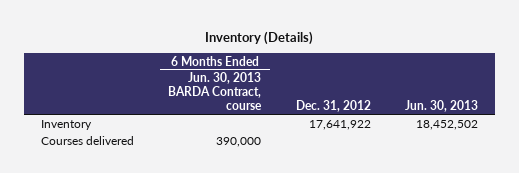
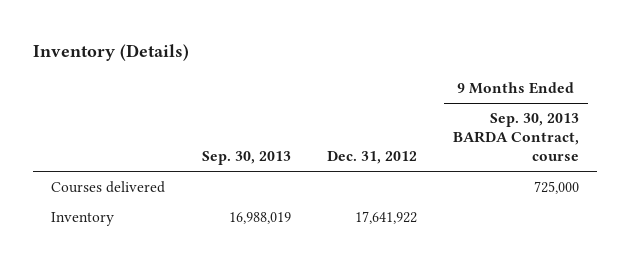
- | 6 Months Ended Jun. 30, 2013 BARDA Contract, course | Dec. 31, 2012 | Jun. 30, 2013
+ | Sep. 30, 2013 | Dec. 31, 2012 | 9 Months Ended Sep. 30, 2013 BARDA Contract, course
moved down: Inventory | 16,988,019 | 17,641,922 |

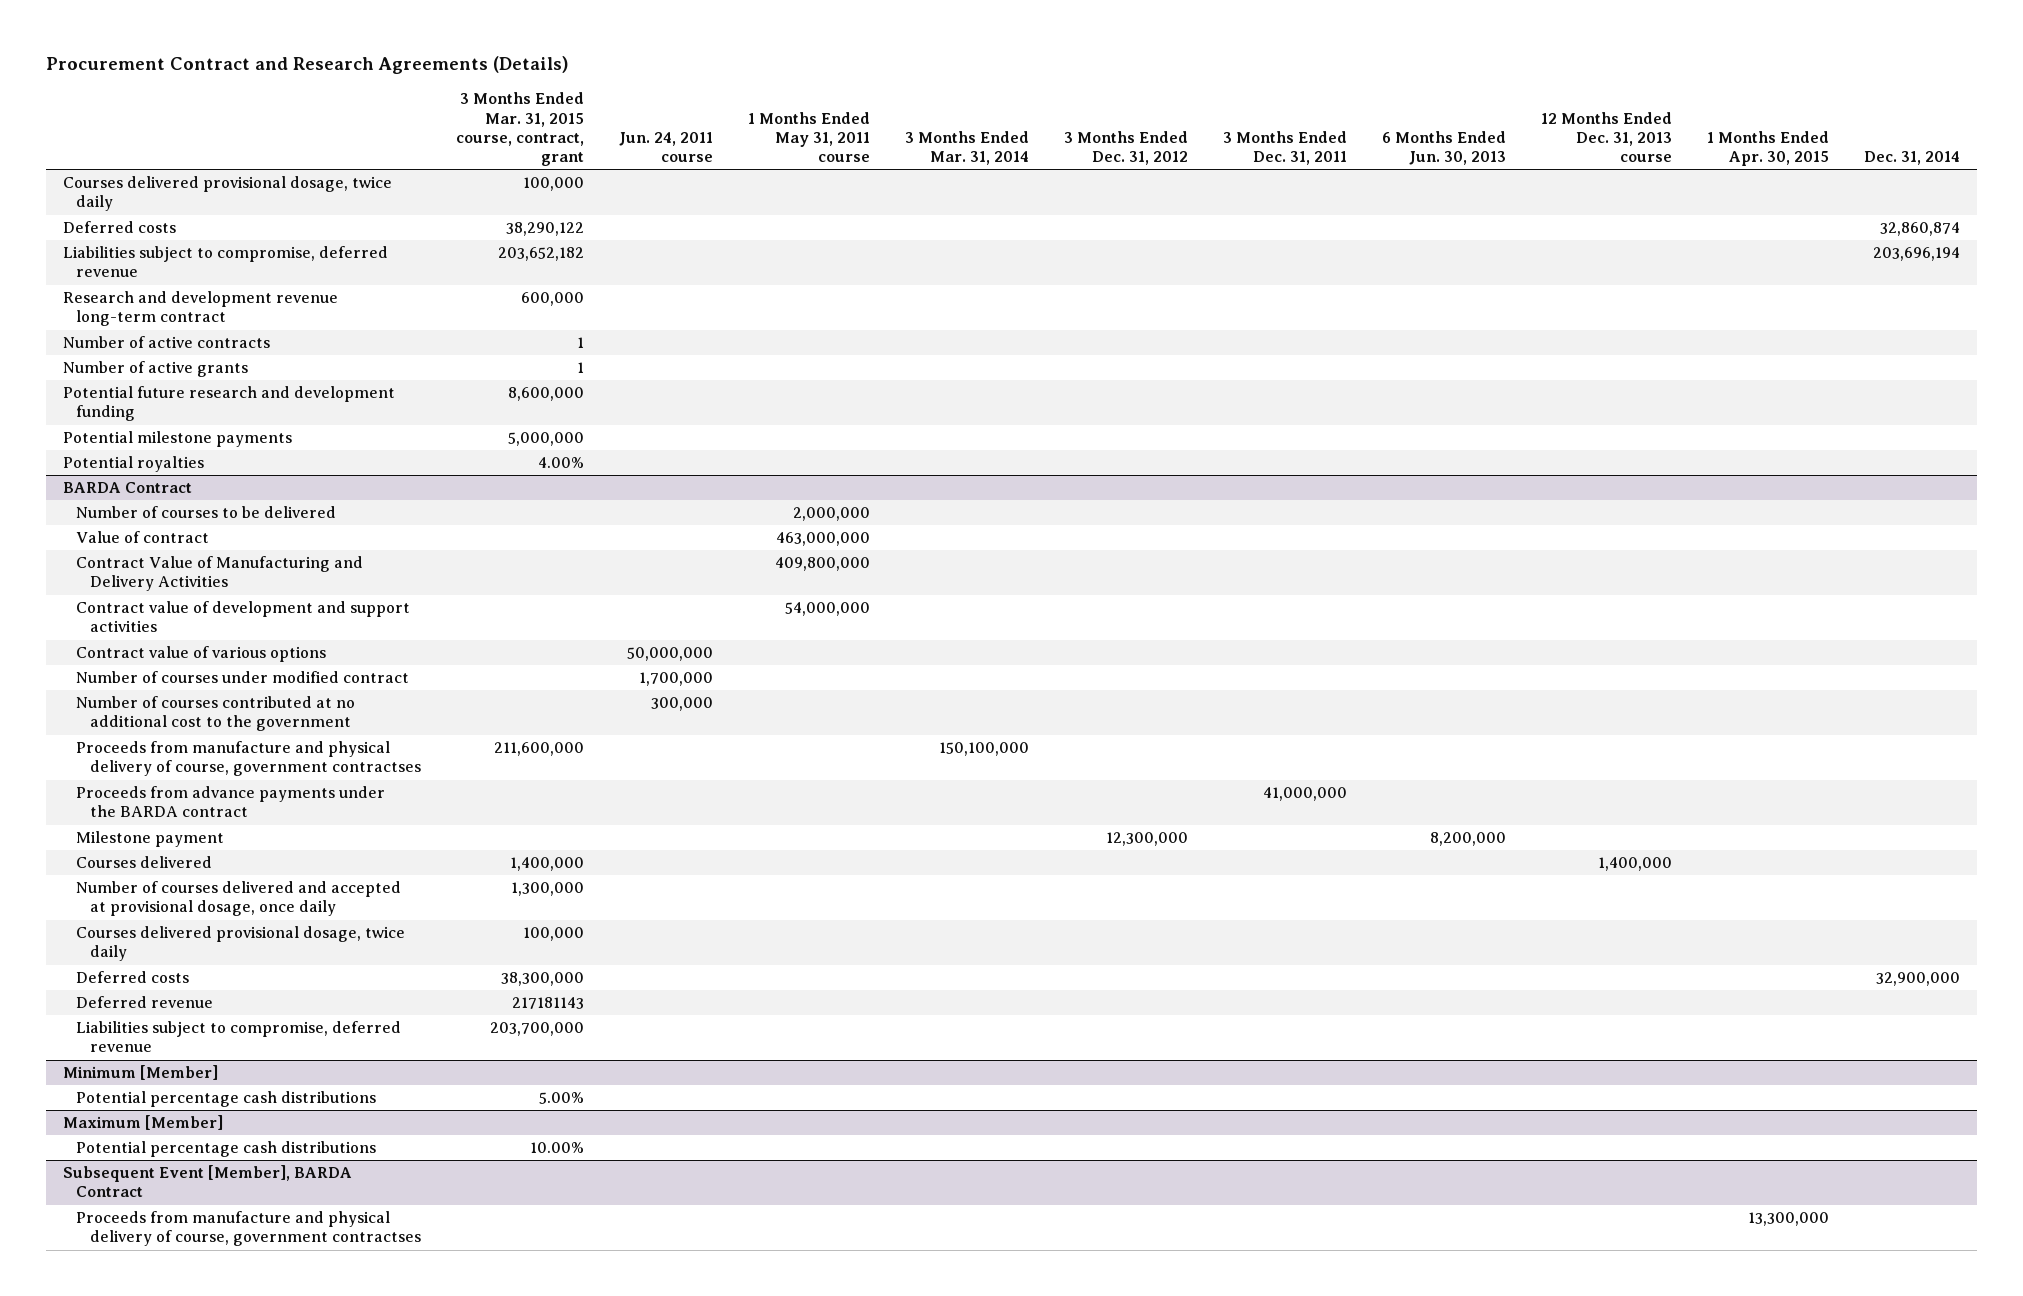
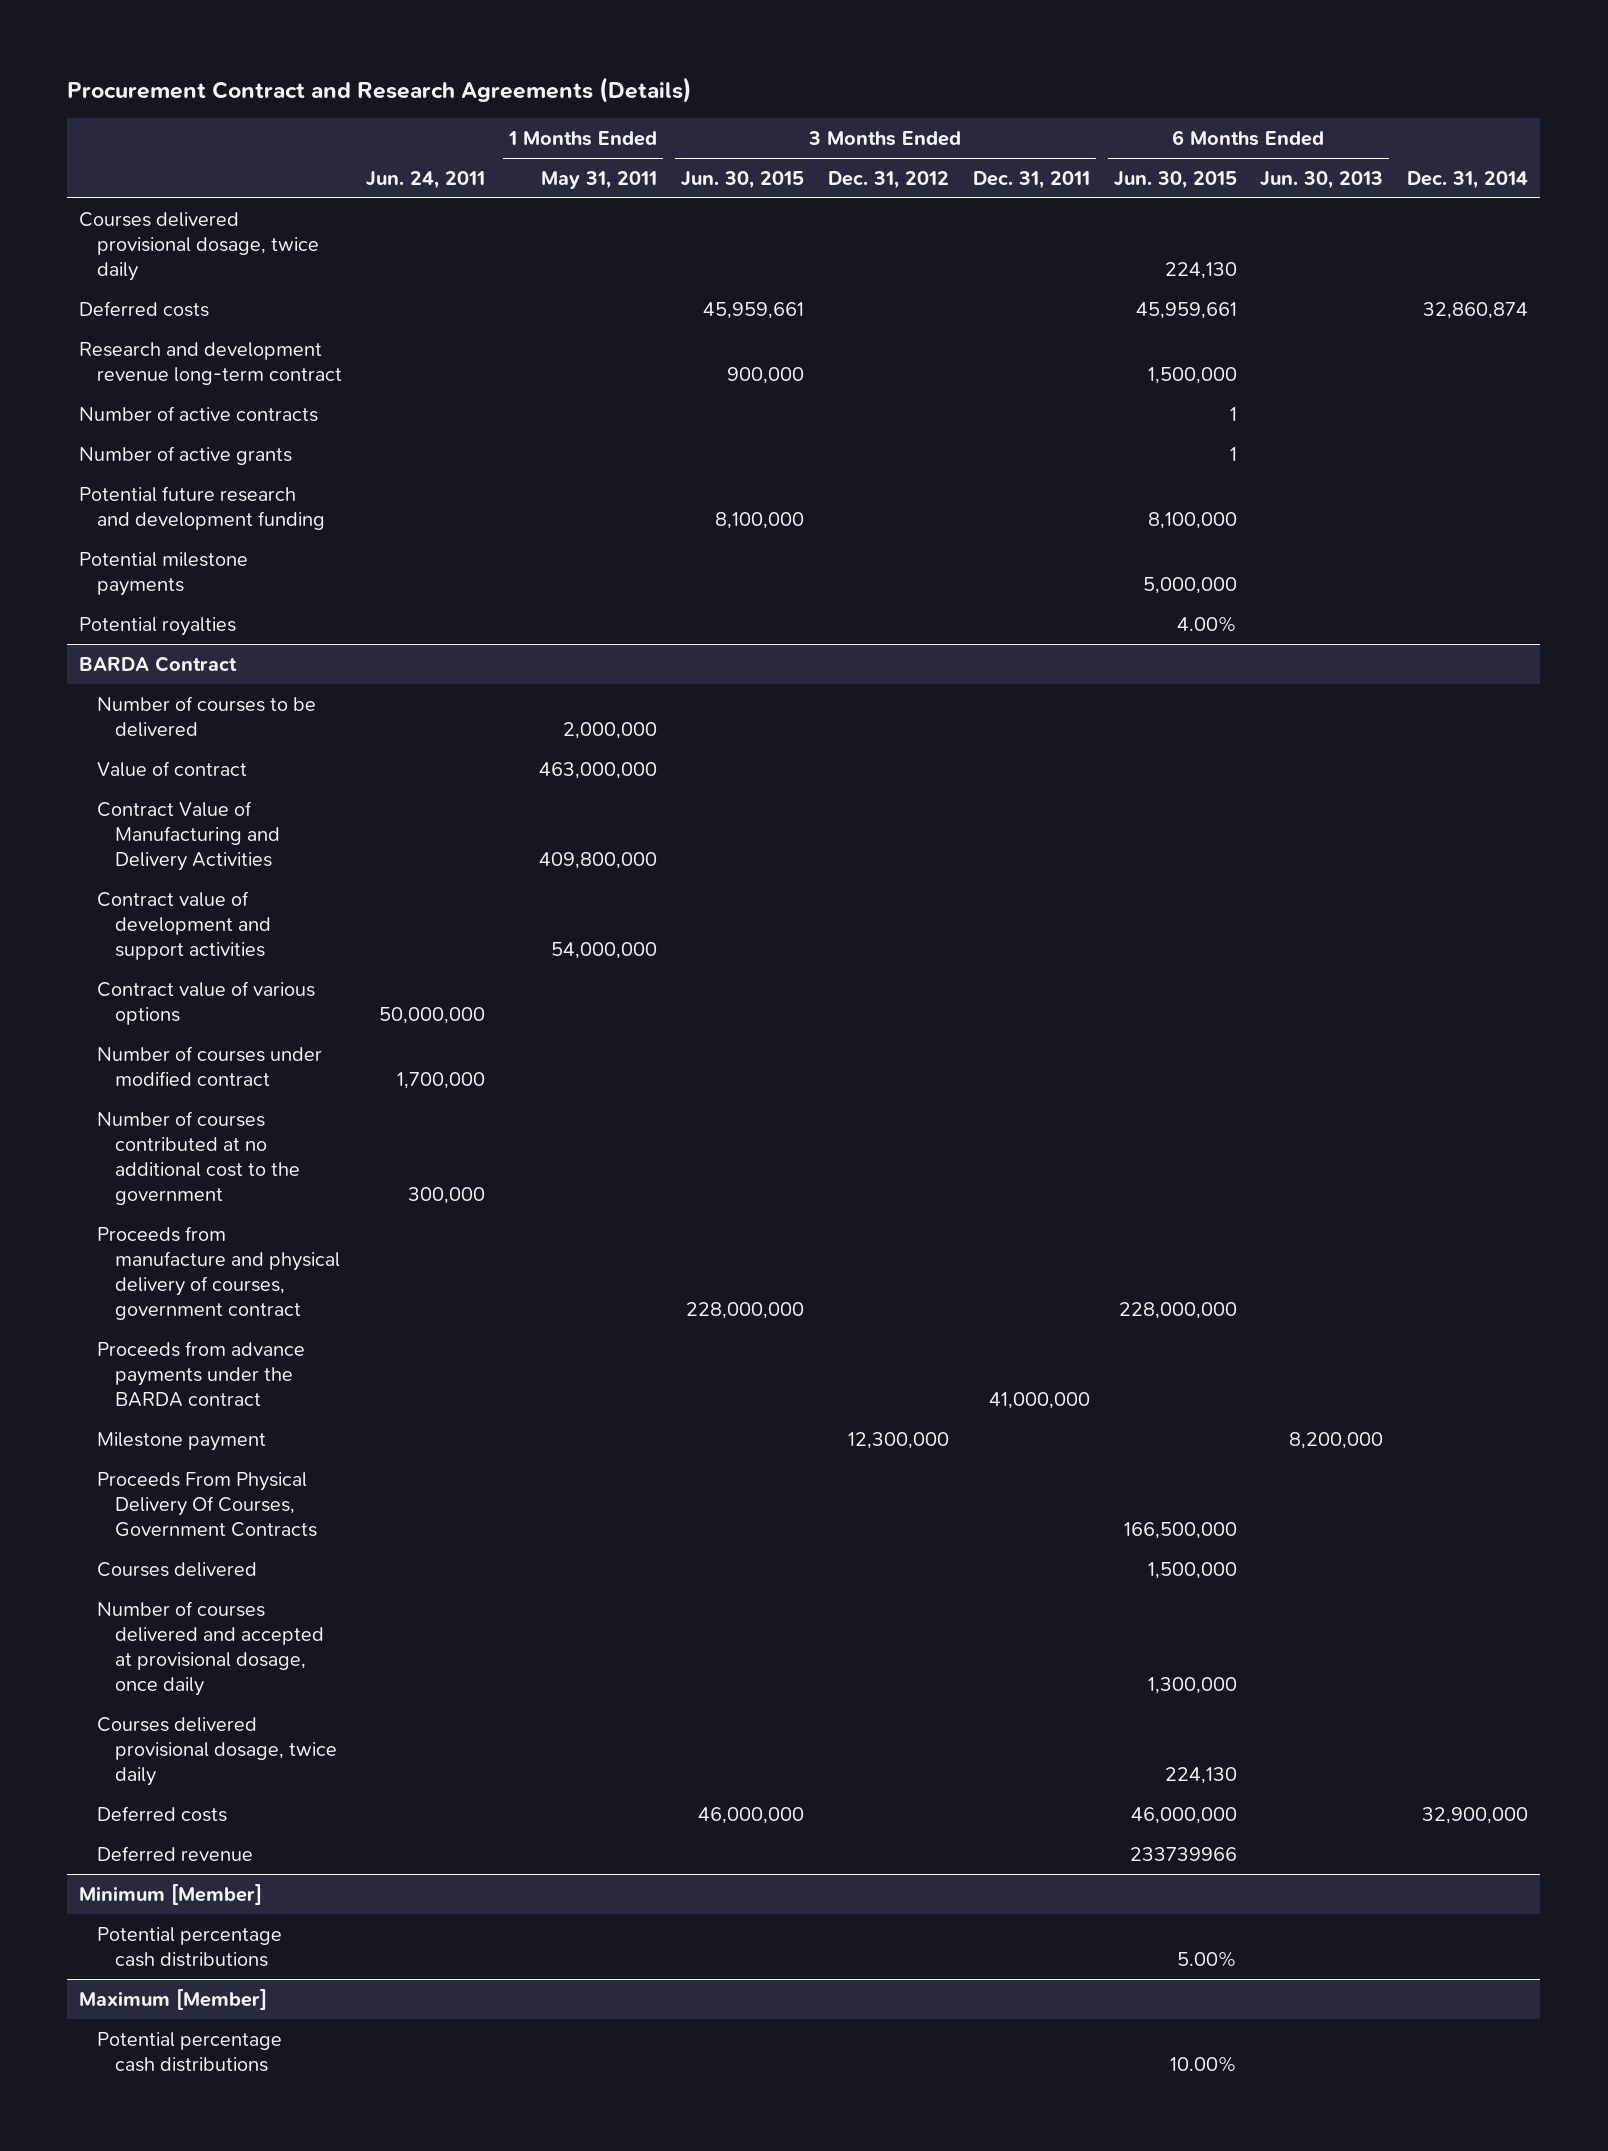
- | 3 Months Ended Mar. 31, 2015 course, contract, grant | Jun. 24, 2011 course | 1 Months Ended May 31, 2011 course | 3 Months Ended Mar. 31, 2014 | 3 Months Ended Dec. 31, 2012 | 3 Months Ended Dec. 31, 2011 | 6 Months Ended Jun. 30, 2013 | 12 Months Ended Dec. 31, 2013 course | 1 Months Ended Apr. 30, 2015 | Dec. 31, 2014
+ | Jun. 24, 2011 | 1 Months Ended May 31, 2011 | 3 Months Ended Jun. 30, 2015 | 3 Months Ended Dec. 31, 2012 | 3 Months Ended Dec. 31, 2011 | 6 Months Ended Jun. 30, 2015 | 6 Months Ended Jun. 30, 2013 | Dec. 31, 2014
- Liabilities subject to compromise, deferred revenue | 203,652,182 | | | | | | | | | 203,696,194
@ BARDA Contract
- Proceeds from manufacture and physical delivery of course, government contractses | 211,600,000 | | | 150,100,000 | | | | | |
+ Proceeds from manufacture and physical delivery of courses, government contract | | | 228,000,000 | | | 228,000,000 | |
+ Proceeds From Physical Delivery Of Courses, Government Contracts | | | | | | 166,500,000 | |
- Liabilities subject to compromise, deferred revenue | 203,700,000 | | | | | | | | |
- Subsequent Event [Member], BARDA Contract
- Proceeds from manufacture and physical delivery of course, government contractses | | | | | | | | | 13,300,000 |

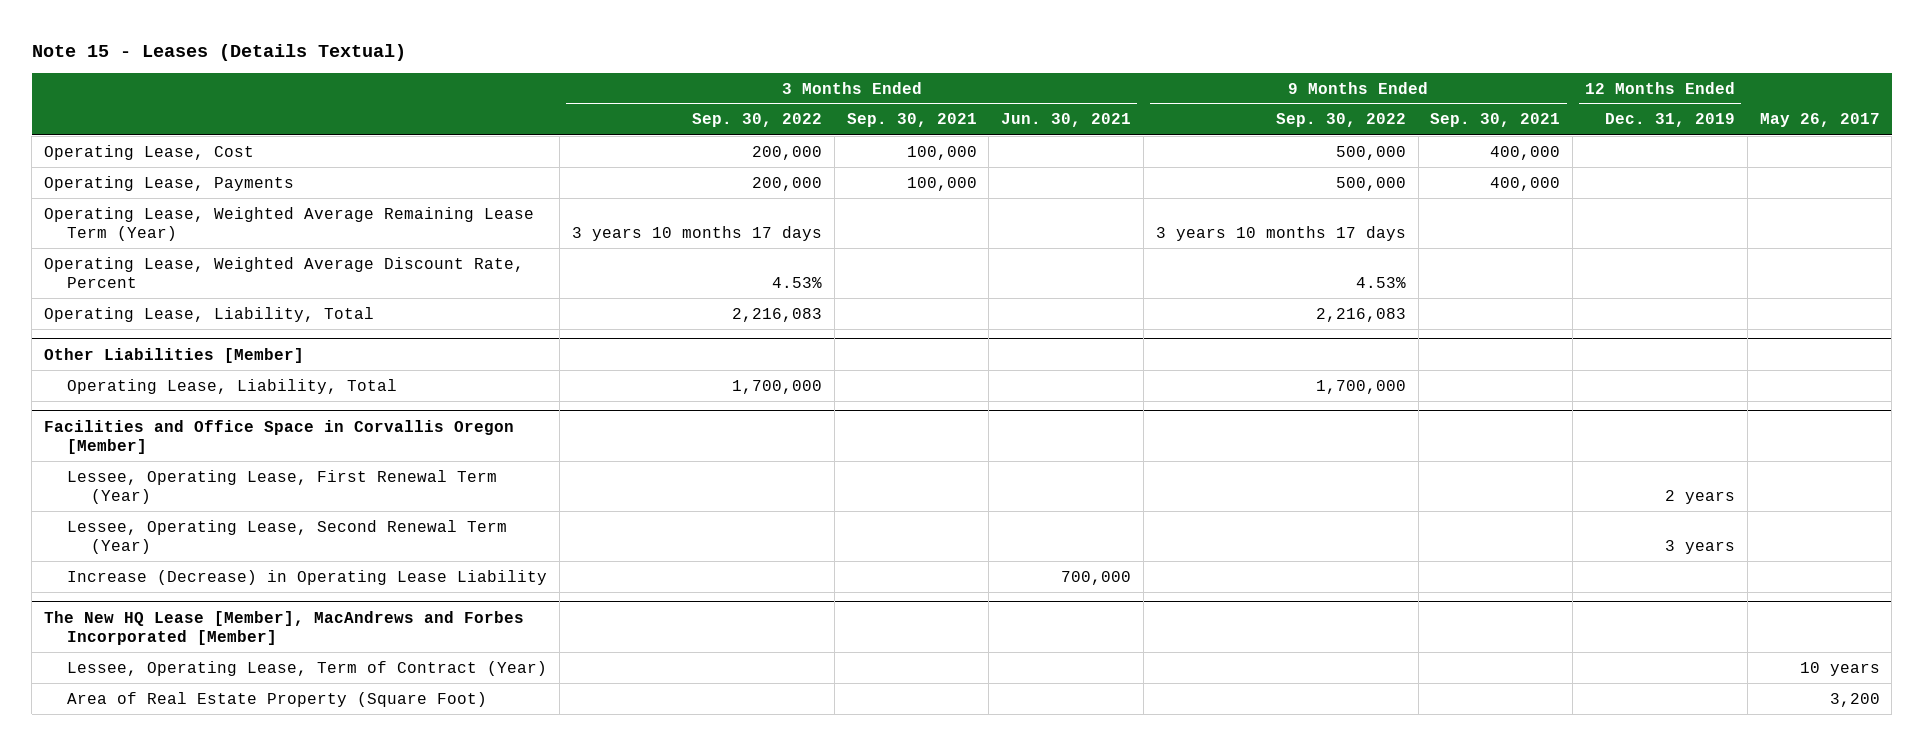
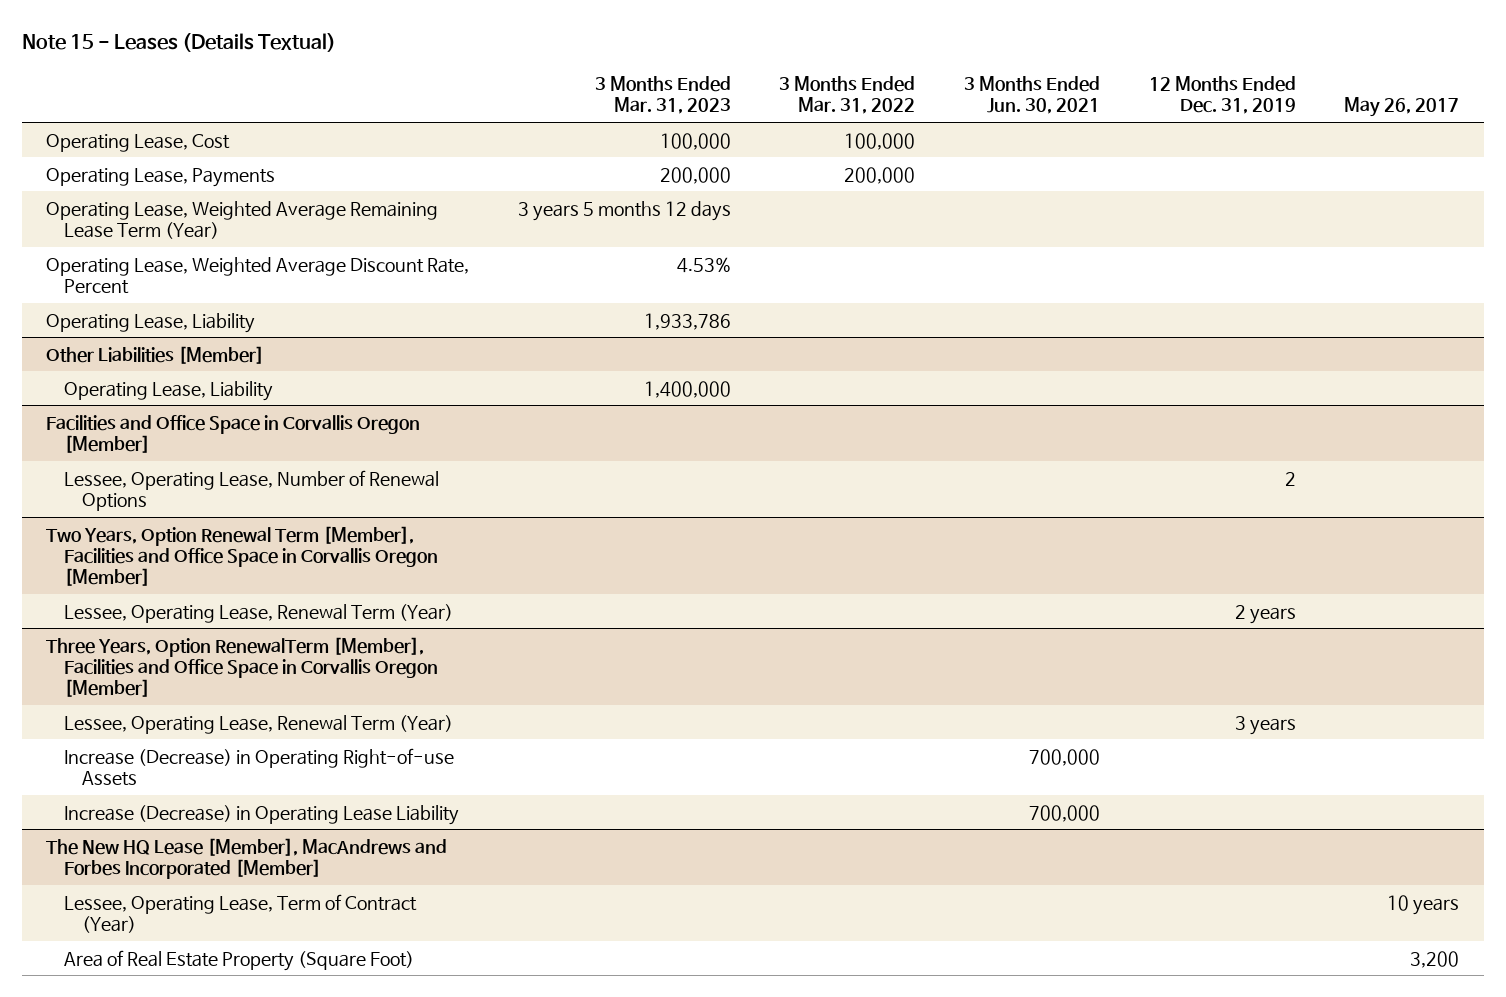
- | 3 Months Ended Sep. 30, 2022 | 3 Months Ended Sep. 30, 2021 | 3 Months Ended Jun. 30, 2021 | 9 Months Ended Sep. 30, 2022 | 9 Months Ended Sep. 30, 2021 | 12 Months Ended Dec. 31, 2019 | May 26, 2017
+ | 3 Months Ended Mar. 31, 2023 | 3 Months Ended Mar. 31, 2022 | 3 Months Ended Jun. 30, 2021 | 12 Months Ended Dec. 31, 2019 | May 26, 2017
- Operating Lease, Liability, Total | 2,216,083 | | | 2,216,083 | | |
+ Operating Lease, Liability | 1,933,786 | | | |
@ Other Liabilities [Member]
- Operating Lease, Liability, Total | 1,700,000 | | | 1,700,000 | | |
+ Operating Lease, Liability | 1,400,000 | | | |
@ Facilities and Office Space in Corvallis Oregon [Member]
- Lessee, Operating Lease, First Renewal Term (Year) | | | | | | 2 years |
- Lessee, Operating Lease, Second Renewal Term (Year) | | | | | | 3 years |
- Increase (Decrease) in Operating Lease Liability | | | 700,000 | | | |
+ Lessee, Operating Lease, Number of Renewal Options | | | | 2 |
+ Two Years, Option Renewal Term [Member], Facilities and Office Space in Corvallis Oregon [Member]
+ Lessee, Operating Lease, Renewal Term (Year) | | | | 2 years |
+ Three Years, Option RenewalTerm [Member], Facilities and Office Space in Corvallis Oregon [Member]
+ Lessee, Operating Lease, Renewal Term (Year) | | | | 3 years |
+ Increase (Decrease) in Operating Right-of-use Assets | | | 700,000 | |
+ Increase (Decrease) in Operating Lease Liability | | | 700,000 | |

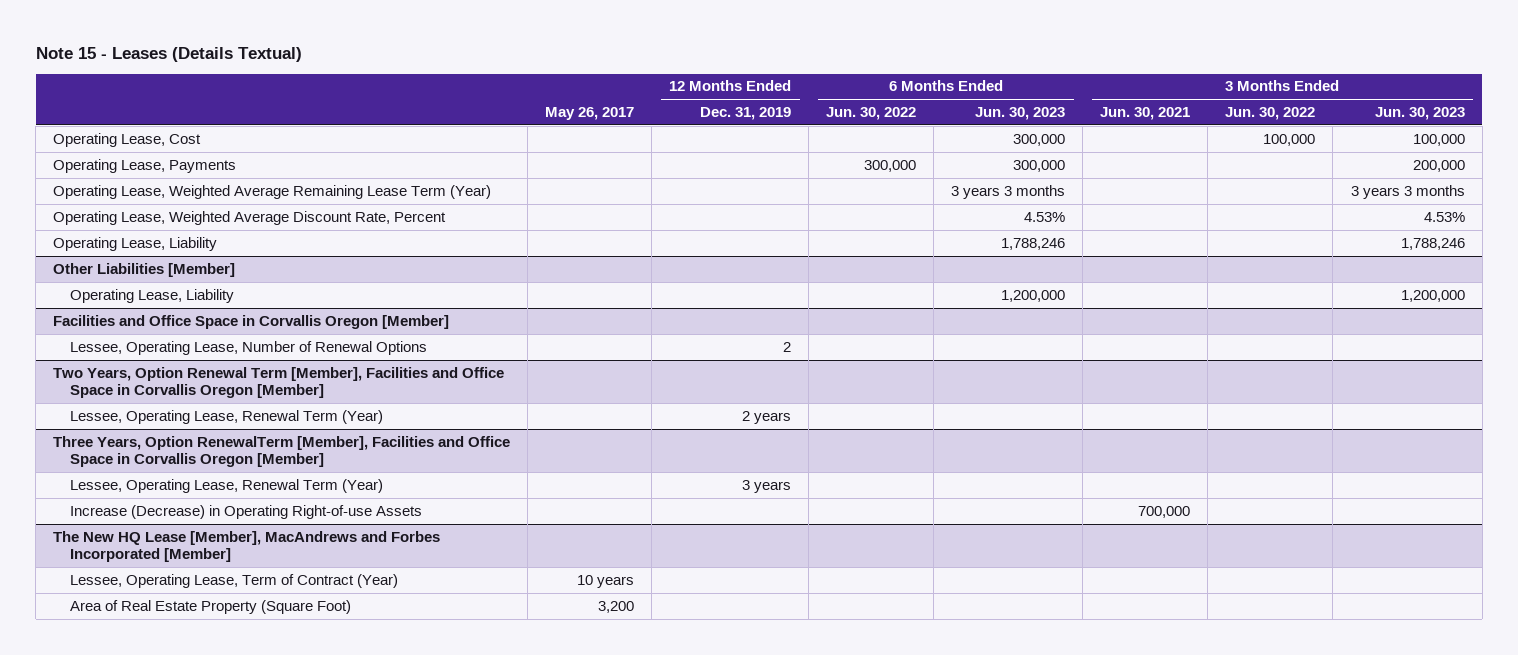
- | 3 Months Ended Mar. 31, 2023 | 3 Months Ended Mar. 31, 2022 | 3 Months Ended Jun. 30, 2021 | 12 Months Ended Dec. 31, 2019 | May 26, 2017
+ | May 26, 2017 | 12 Months Ended Dec. 31, 2019 | 6 Months Ended Jun. 30, 2022 | 6 Months Ended Jun. 30, 2023 | 3 Months Ended Jun. 30, 2021 | 3 Months Ended Jun. 30, 2022 | 3 Months Ended Jun. 30, 2023
@ Three Years, Option RenewalTerm [Member], Facilities and Office Space in Corvallis Oregon [Member]
- Increase (Decrease) in Operating Lease Liability | | | 700,000 | |

